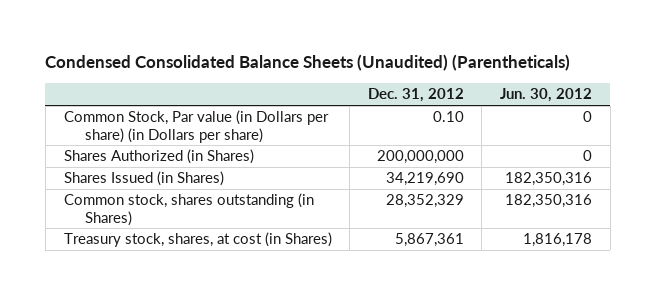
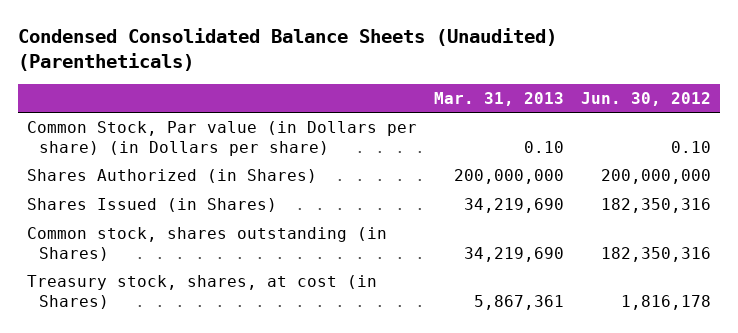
- | Dec. 31, 2012 | Jun. 30, 2012
+ | Mar. 31, 2013 | Jun. 30, 2012
- Common Stock, Par value (in Dollars per share) (in Dollars per share) | 0.10 | 0
- Shares Authorized (in Shares) | 200,000,000 | 0
+ Common Stock, Par value (in Dollars per share) (in Dollars per share) | 0.10 | 0.10
+ Shares Authorized (in Shares) | 200,000,000 | 200,000,000

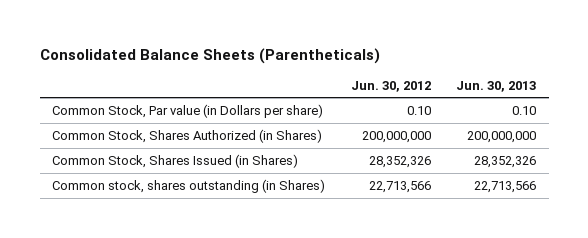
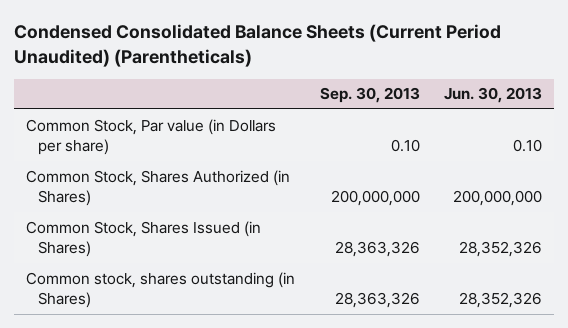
- Consolidated Balance Sheets (Parentheticals)
+ Condensed Consolidated Balance Sheets (Current Period Unaudited) (Parentheticals)
- | Jun. 30, 2012 | Jun. 30, 2013
+ | Sep. 30, 2013 | Jun. 30, 2013
- Common stock, shares outstanding (in Shares) | 22,713,566 | 22,713,566
+ Common stock, shares outstanding (in Shares) | 28,363,326 | 28,352,326

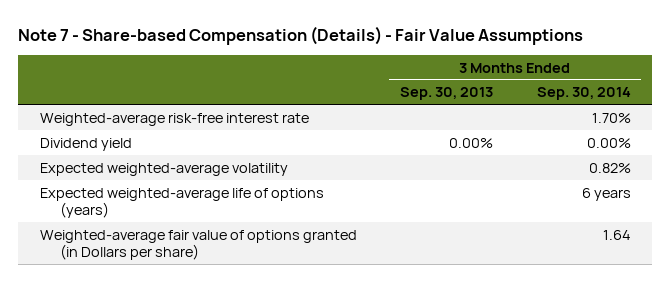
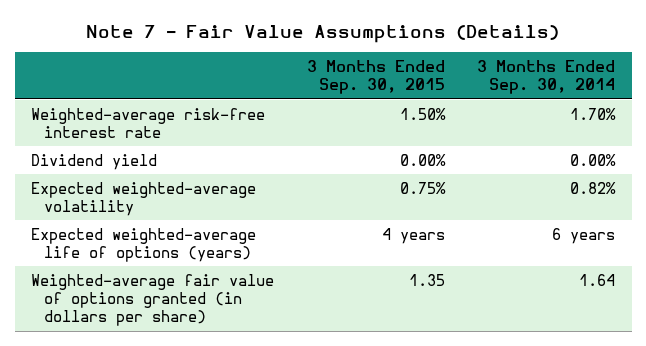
- Note 7 - Share-based Compensation (Details) - Fair Value Assumptions
+ Note 7 - Fair Value Assumptions (Details)
- | 3 Months Ended Sep. 30, 2013 | 3 Months Ended Sep. 30, 2014
+ | 3 Months Ended Sep. 30, 2015 | 3 Months Ended Sep. 30, 2014
- Weighted-average fair value of options granted (in Dollars per share) | | 1.64
+ Weighted-average fair value of options granted (in dollars per share) | 1.35 | 1.64

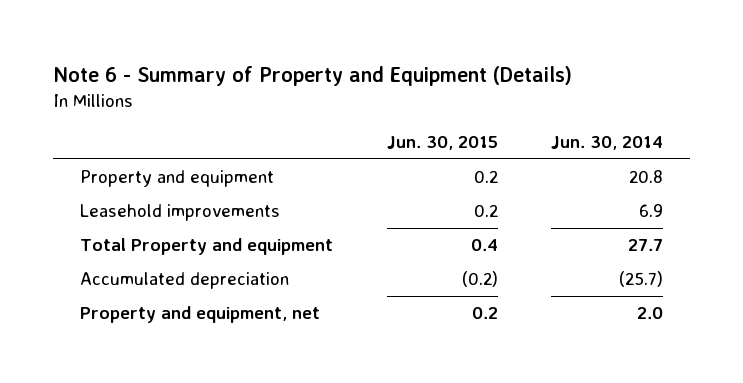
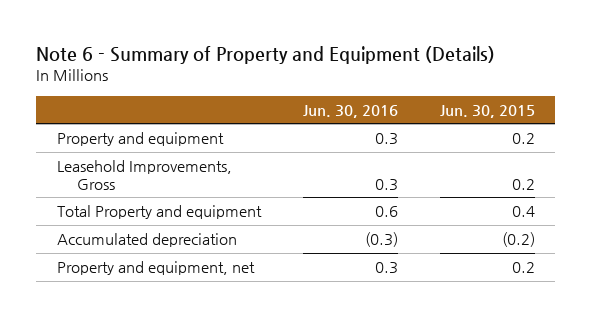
- | Jun. 30, 2015 | Jun. 30, 2014
+ | Jun. 30, 2016 | Jun. 30, 2015
- Leasehold improvements | 0.2 | 6.9
+ Leasehold Improvements, Gross | 0.3 | 0.2

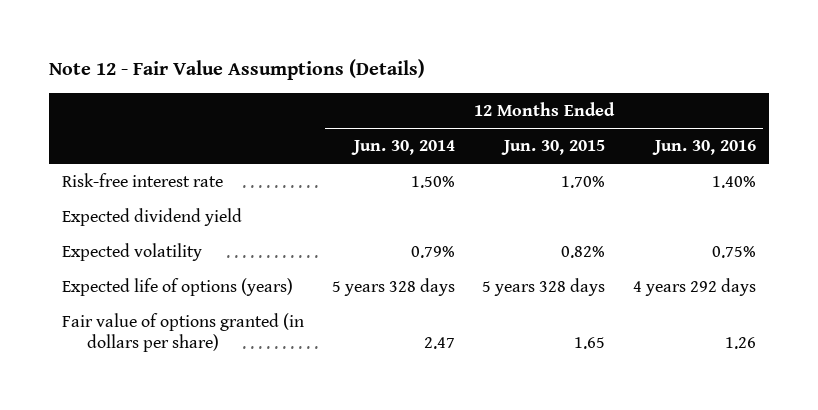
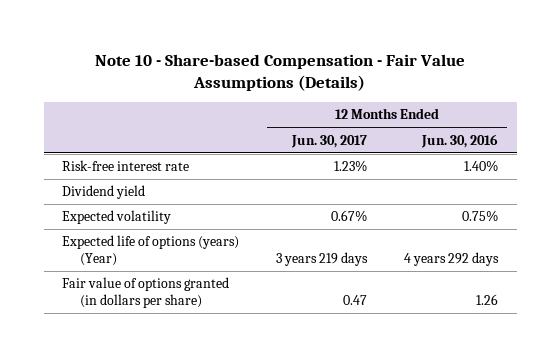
- Note 12 - Fair Value Assumptions (Details)
+ Note 10 - Share-based Compensation - Fair Value Assumptions (Details)
- | 12 Months Ended Jun. 30, 2014 | 12 Months Ended Jun. 30, 2015 | 12 Months Ended Jun. 30, 2016
+ | 12 Months Ended Jun. 30, 2017 | 12 Months Ended Jun. 30, 2016
- Expected dividend yield
+ Dividend yield
- Expected life of options (years) | 5 years 328 days | 5 years 328 days | 4 years 292 days
+ Expected life of options (years) (Year) | 3 years 219 days | 4 years 292 days

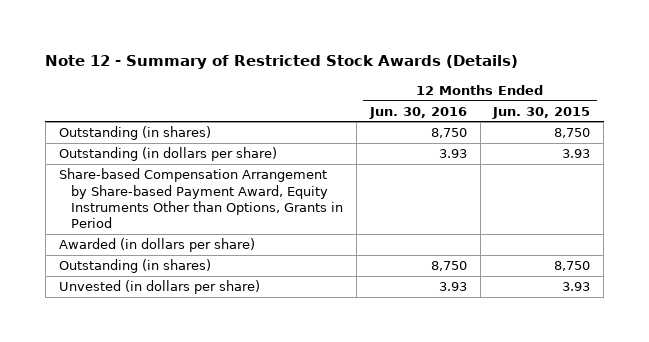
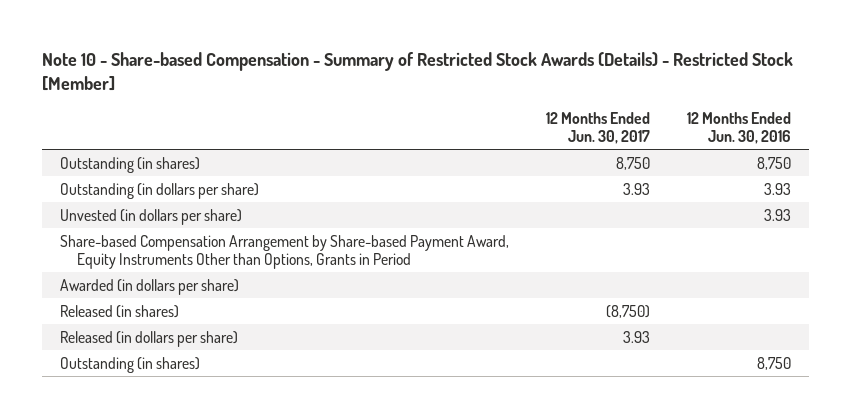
- Note 12 - Summary of Restricted Stock Awards (Details)
+ Note 10 - Share-based Compensation - Summary of Restricted Stock Awards (Details) - Restricted Stock [Member]
- | 12 Months Ended Jun. 30, 2016 | 12 Months Ended Jun. 30, 2015
+ | 12 Months Ended Jun. 30, 2017 | 12 Months Ended Jun. 30, 2016
moved up: Unvested (in dollars per share) | | 3.93
+ Released (in shares) | (8,750) |
+ Released (in dollars per share) | 3.93 |

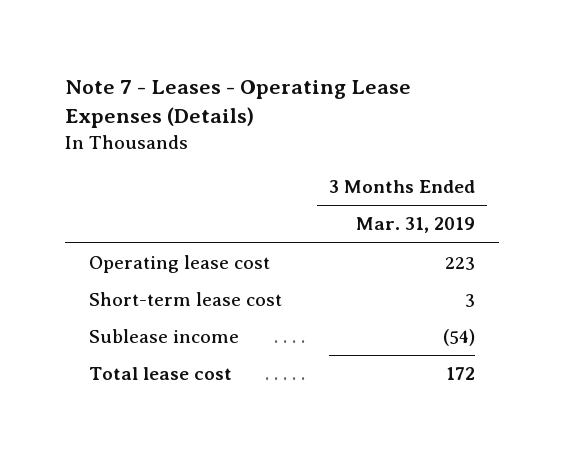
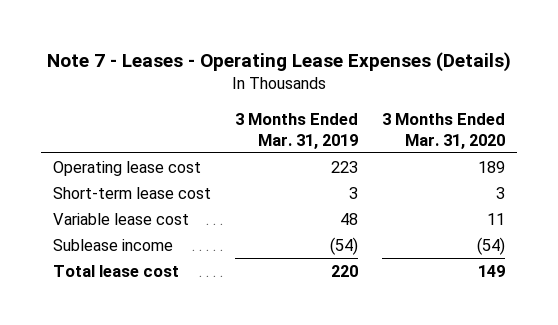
- | 3 Months Ended Mar. 31, 2019
+ | 3 Months Ended Mar. 31, 2019 | 3 Months Ended Mar. 31, 2020
+ Variable lease cost | 48 | 11
- Total lease cost | 172
+ Total lease cost | 220 | 149

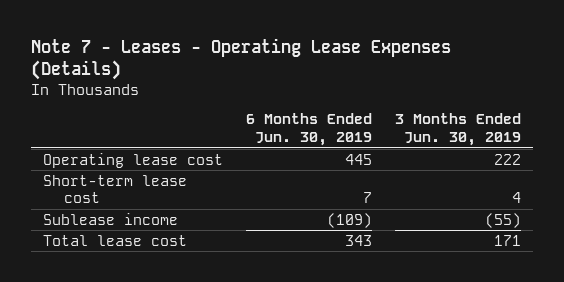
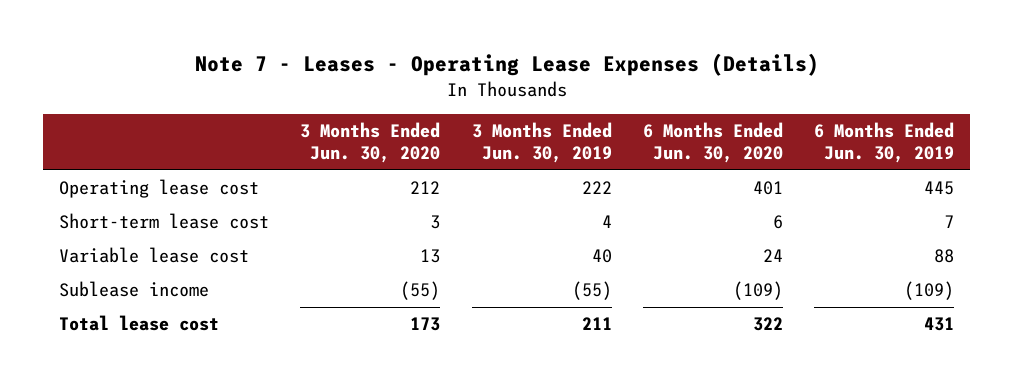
- | 6 Months Ended Jun. 30, 2019 | 3 Months Ended Jun. 30, 2019
+ | 3 Months Ended Jun. 30, 2020 | 3 Months Ended Jun. 30, 2019 | 6 Months Ended Jun. 30, 2020 | 6 Months Ended Jun. 30, 2019
+ Variable lease cost | 13 | 40 | 24 | 88
- Total lease cost | 343 | 171
+ Total lease cost | 173 | 211 | 322 | 431

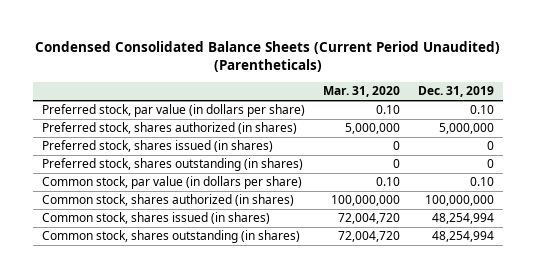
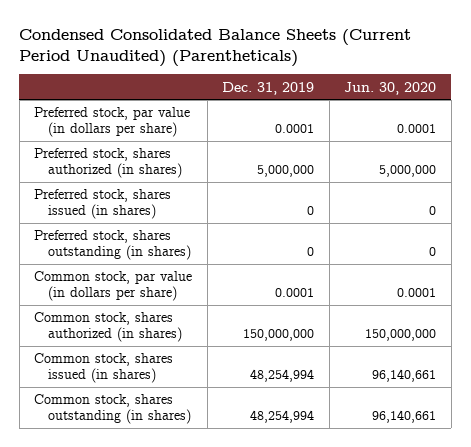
- | Mar. 31, 2020 | Dec. 31, 2019
+ | Dec. 31, 2019 | Jun. 30, 2020
- Preferred stock, par value (in dollars per share) | 0.10 | 0.10
+ Preferred stock, par value (in dollars per share) | 0.0001 | 0.0001
- Common stock, par value (in dollars per share) | 0.10 | 0.10
- Common stock, shares authorized (in shares) | 100,000,000 | 100,000,000
+ Common stock, par value (in dollars per share) | 0.0001 | 0.0001
+ Common stock, shares authorized (in shares) | 150,000,000 | 150,000,000

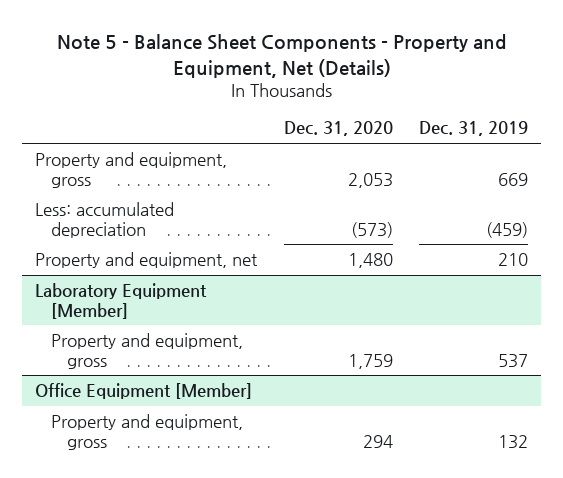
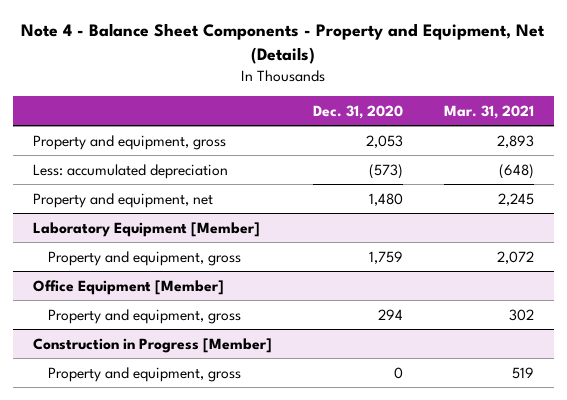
- Note 5 - Balance Sheet Components - Property and Equipment, Net (Details)
+ Note 4 - Balance Sheet Components - Property and Equipment, Net (Details)
- | Dec. 31, 2020 | Dec. 31, 2019
+ | Dec. 31, 2020 | Mar. 31, 2021
+ Construction in Progress [Member]
+ Property and equipment, gross | 0 | 519

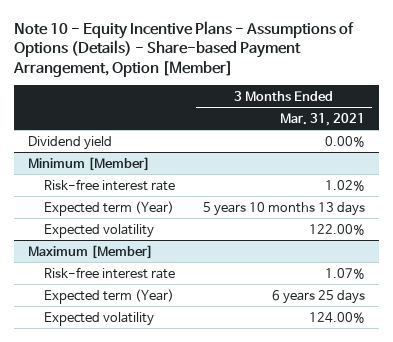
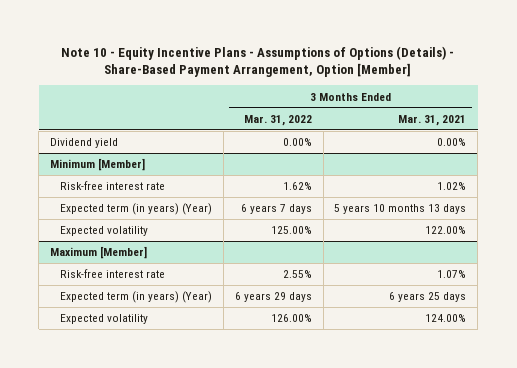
- Note 10 - Equity Incentive Plans - Assumptions of Options (Details) - Share-based Payment Arrangement, Option [Member]
+ Note 10 - Equity Incentive Plans - Assumptions of Options (Details) - Share-Based Payment Arrangement, Option [Member]
- | 3 Months Ended Mar. 31, 2021
+ | 3 Months Ended Mar. 31, 2022 | 3 Months Ended Mar. 31, 2021
@ Minimum [Member]
- Expected term (Year) | 5 years 10 months 13 days
+ Expected term (in years) (Year) | 6 years 7 days | 5 years 10 months 13 days
@ Maximum [Member]
- Expected term (Year) | 6 years 25 days
+ Expected term (in years) (Year) | 6 years 29 days | 6 years 25 days

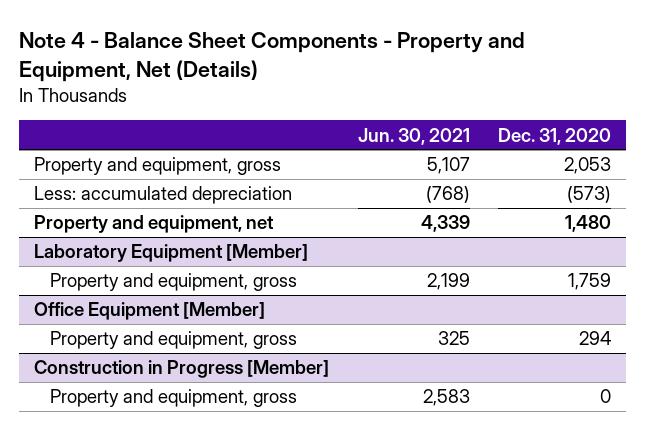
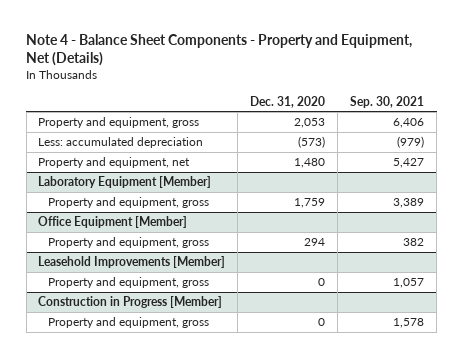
- | Jun. 30, 2021 | Dec. 31, 2020
+ | Dec. 31, 2020 | Sep. 30, 2021
+ Leasehold Improvements [Member]
+ Property and equipment, gross | 0 | 1,057

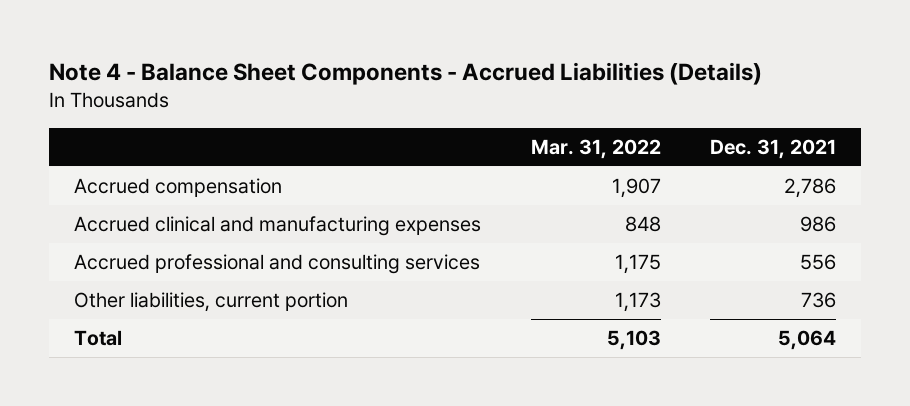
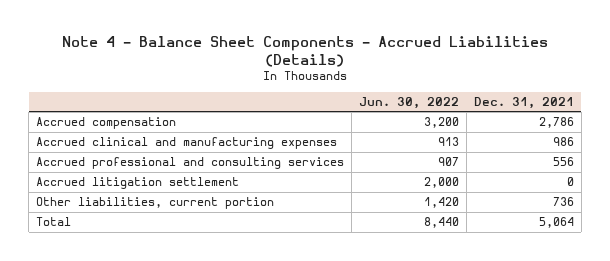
- | Mar. 31, 2022 | Dec. 31, 2021
+ | Jun. 30, 2022 | Dec. 31, 2021
+ Accrued litigation settlement | 2,000 | 0

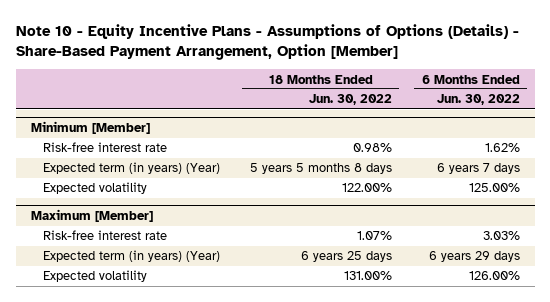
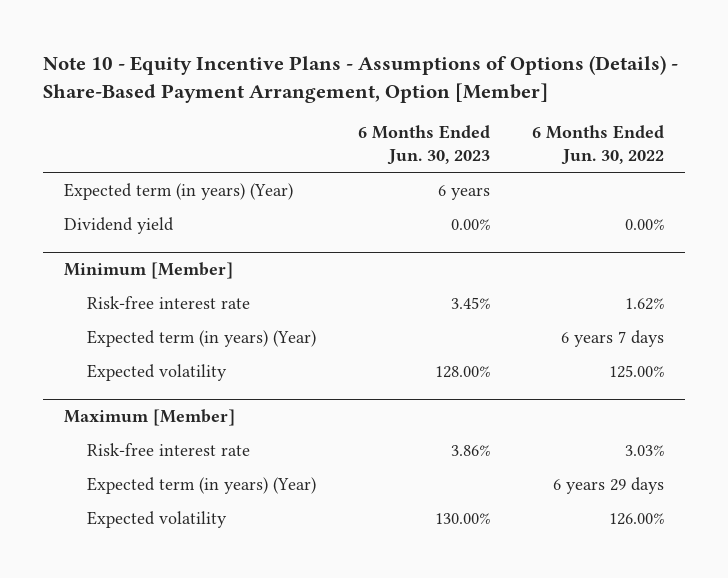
- | 18 Months Ended Jun. 30, 2022 | 6 Months Ended Jun. 30, 2022
+ | 6 Months Ended Jun. 30, 2023 | 6 Months Ended Jun. 30, 2022
+ Expected term (in years) (Year) | 6 years |
+ Dividend yield | 0.00% | 0.00%

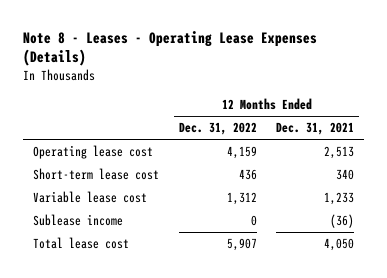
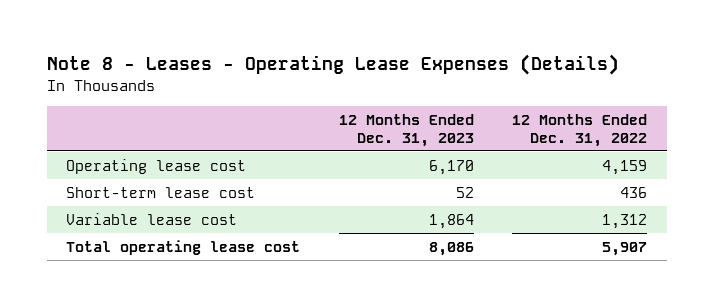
- | 12 Months Ended Dec. 31, 2022 | 12 Months Ended Dec. 31, 2021
+ | 12 Months Ended Dec. 31, 2023 | 12 Months Ended Dec. 31, 2022
- Sublease income | 0 | (36)
- Total lease cost | 5,907 | 4,050
+ Total operating lease cost | 8,086 | 5,907

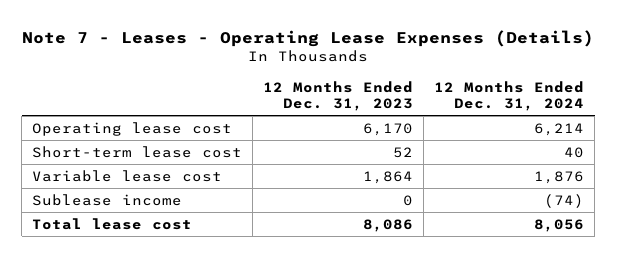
- Note 8 - Leases - Operating Lease Expenses (Details)
+ Note 7 - Leases - Operating Lease Expenses (Details)
- | 12 Months Ended Dec. 31, 2023 | 12 Months Ended Dec. 31, 2022
+ | 12 Months Ended Dec. 31, 2023 | 12 Months Ended Dec. 31, 2024
- Total operating lease cost | 8,086 | 5,907
+ Sublease income | 0 | (74)
+ Total lease cost | 8,086 | 8,056

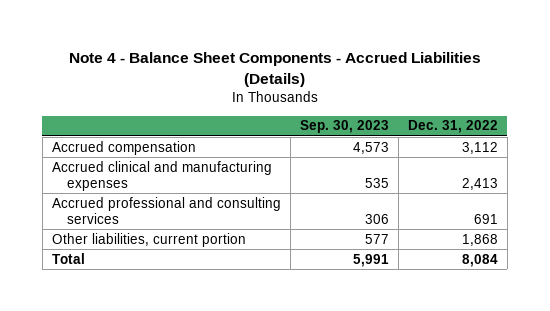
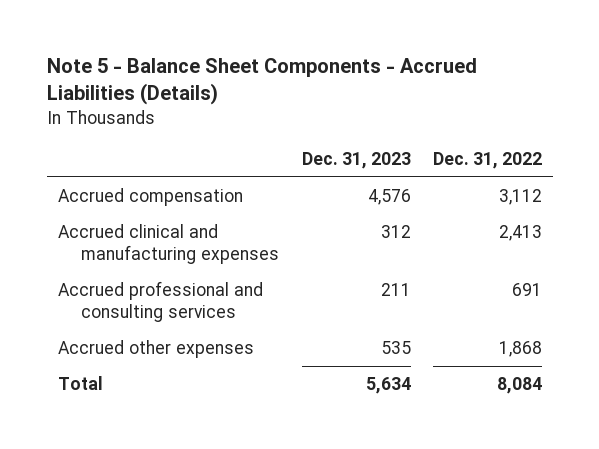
- Note 4 - Balance Sheet Components - Accrued Liabilities (Details)
+ Note 5 - Balance Sheet Components - Accrued Liabilities (Details)
- | Sep. 30, 2023 | Dec. 31, 2022
+ | Dec. 31, 2023 | Dec. 31, 2022
- Other liabilities, current portion | 577 | 1,868
+ Accrued other expenses | 535 | 1,868

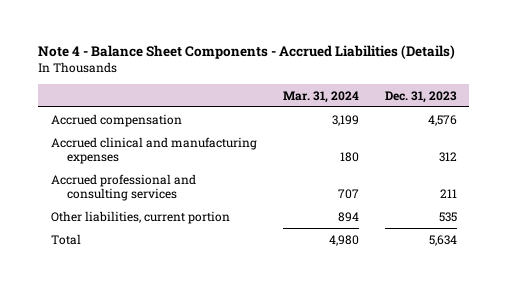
- Note 5 - Balance Sheet Components - Accrued Liabilities (Details)
+ Note 4 - Balance Sheet Components - Accrued Liabilities (Details)
- | Dec. 31, 2023 | Dec. 31, 2022
+ | Mar. 31, 2024 | Dec. 31, 2023
- Accrued other expenses | 535 | 1,868
+ Other liabilities, current portion | 894 | 535

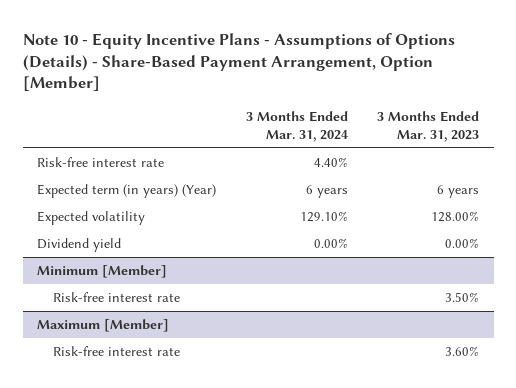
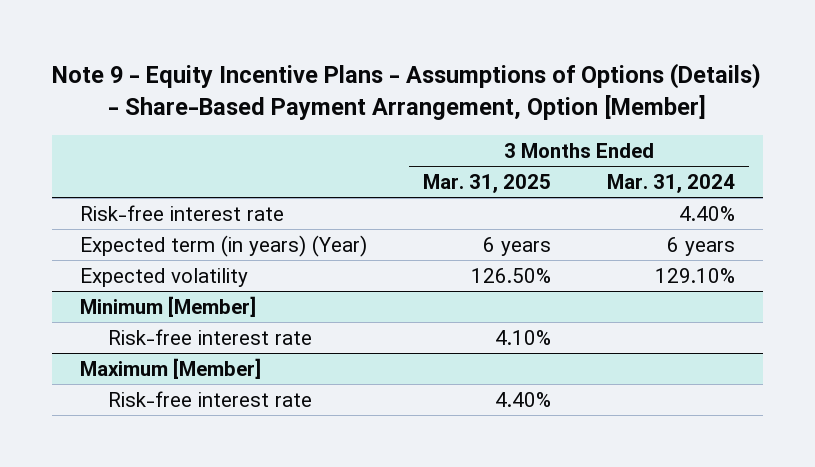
- Note 10 - Equity Incentive Plans - Assumptions of Options (Details) - Share-Based Payment Arrangement, Option [Member]
+ Note 9 - Equity Incentive Plans - Assumptions of Options (Details) - Share-Based Payment Arrangement, Option [Member]
- | 3 Months Ended Mar. 31, 2024 | 3 Months Ended Mar. 31, 2023
+ | 3 Months Ended Mar. 31, 2025 | 3 Months Ended Mar. 31, 2024
- Dividend yield | 0.00% | 0.00%

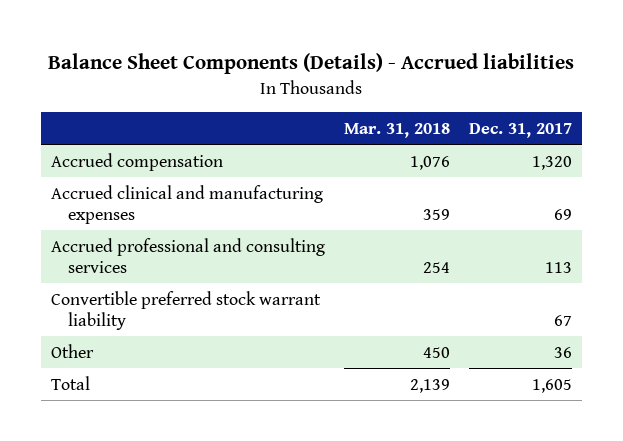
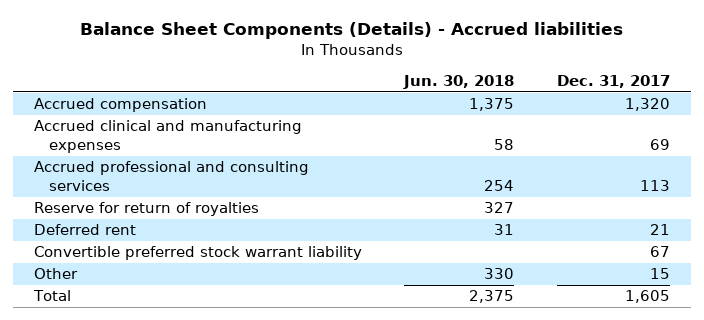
- | Mar. 31, 2018 | Dec. 31, 2017
+ | Jun. 30, 2018 | Dec. 31, 2017
+ Reserve for return of royalties | 327 |
+ Deferred rent | 31 | 21
- Other | 450 | 36
+ Other | 330 | 15

